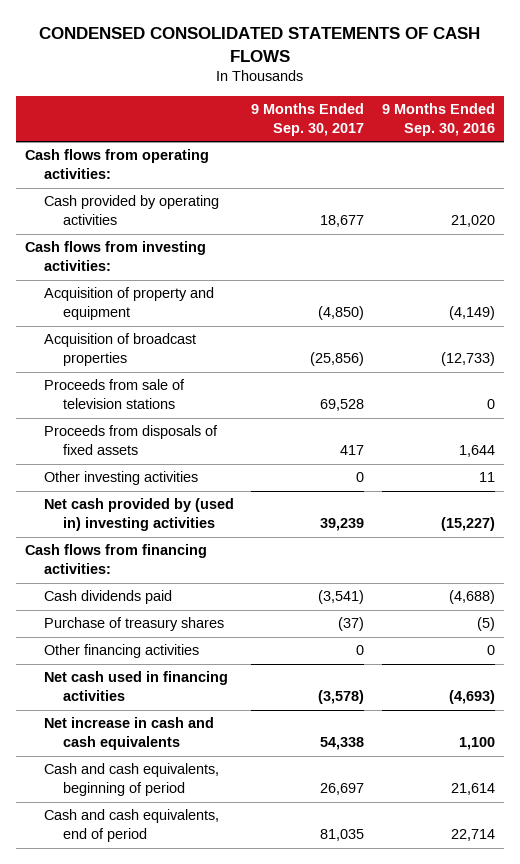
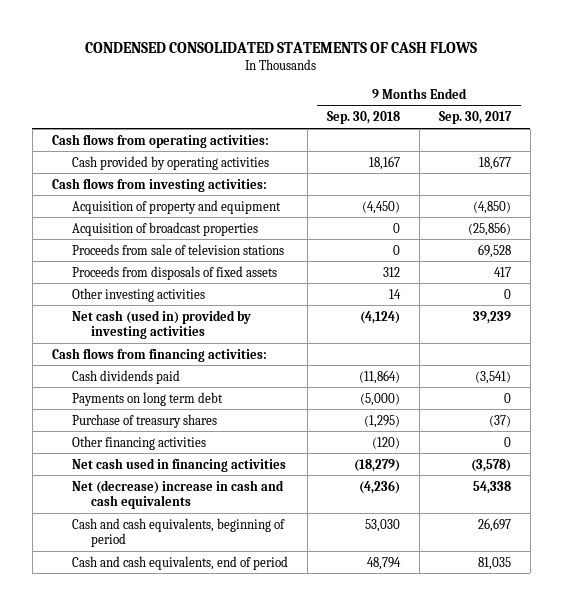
- | 9 Months Ended Sep. 30, 2017 | 9 Months Ended Sep. 30, 2016
+ | 9 Months Ended Sep. 30, 2018 | 9 Months Ended Sep. 30, 2017
- Net cash provided by (used in) investing activities | 39,239 | (15,227)
+ Net cash (used in) provided by investing activities | (4,124) | 39,239
+ Payments on long term debt | (5,000) | 0
- Net increase in cash and cash equivalents | 54,338 | 1,100
+ Net (decrease) increase in cash and cash equivalents | (4,236) | 54,338

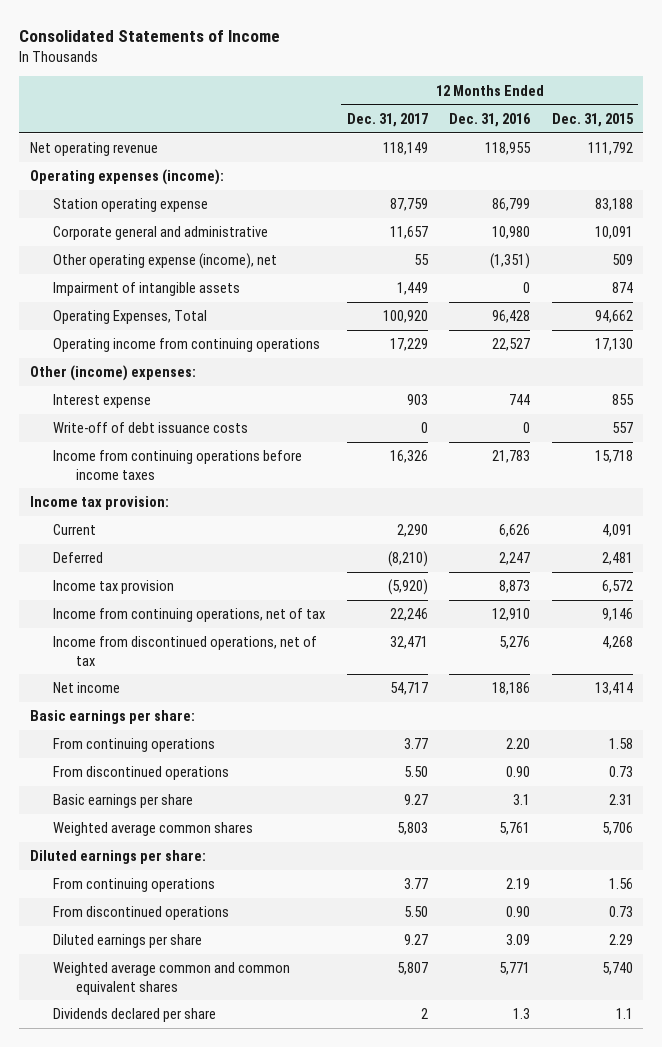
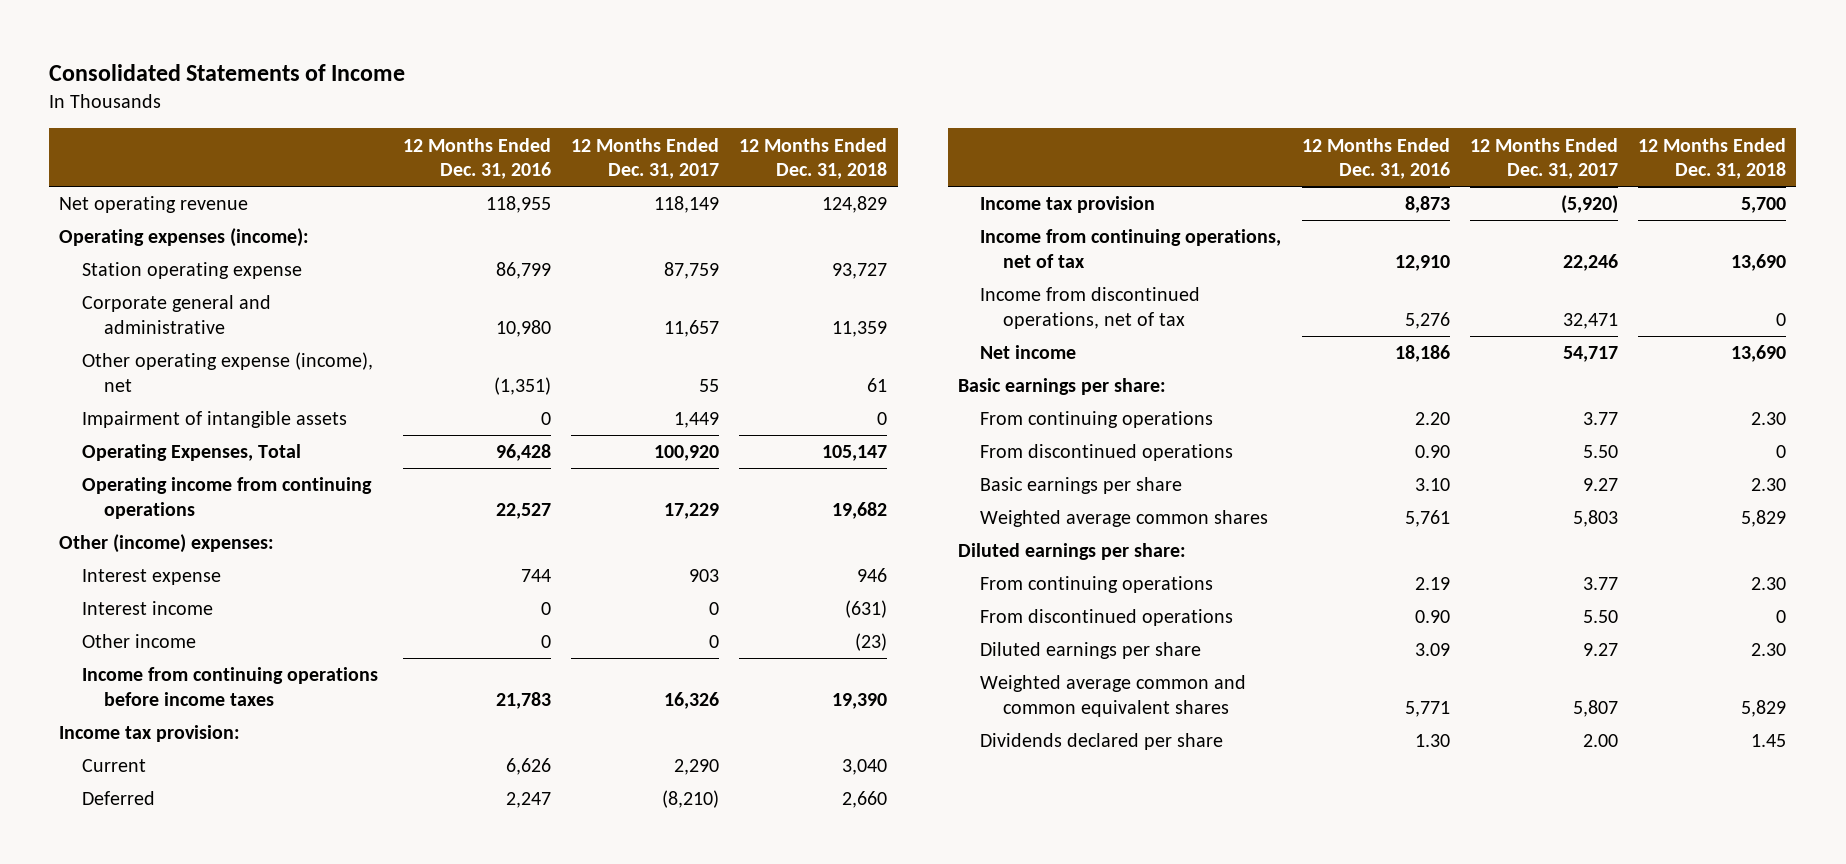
- | 12 Months Ended Dec. 31, 2017 | 12 Months Ended Dec. 31, 2016 | 12 Months Ended Dec. 31, 2015
+ | 12 Months Ended Dec. 31, 2016 | 12 Months Ended Dec. 31, 2017 | 12 Months Ended Dec. 31, 2018
- Write-off of debt issuance costs | 0 | 0 | 557
+ Interest income | 0 | 0 | (631)
+ Other income | 0 | 0 | (23)
- Basic earnings per share | 9.27 | 3.1 | 2.31
+ Basic earnings per share | 3.10 | 9.27 | 2.30
- Dividends declared per share | 2 | 1.3 | 1.1
+ Dividends declared per share | 1.30 | 2.00 | 1.45

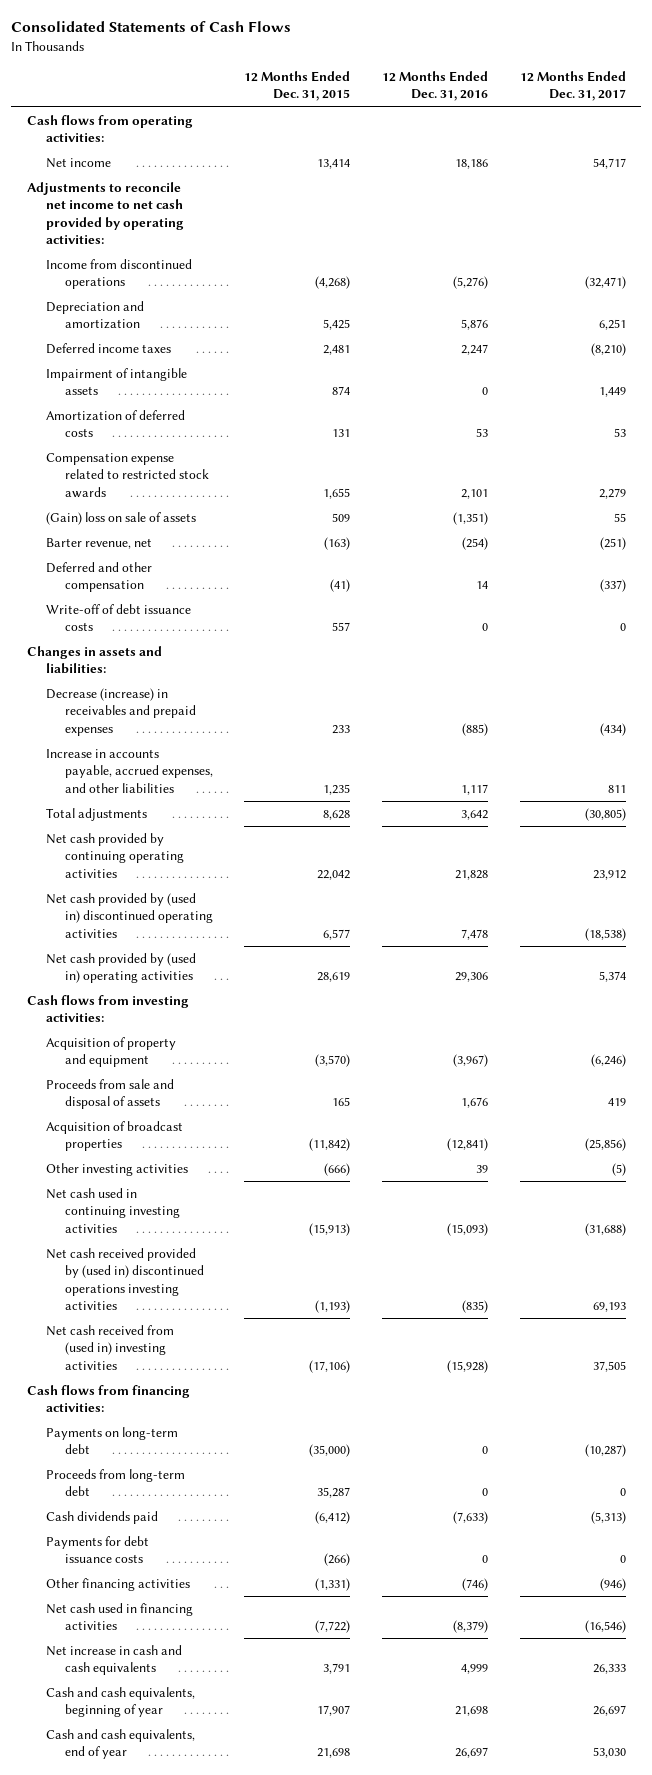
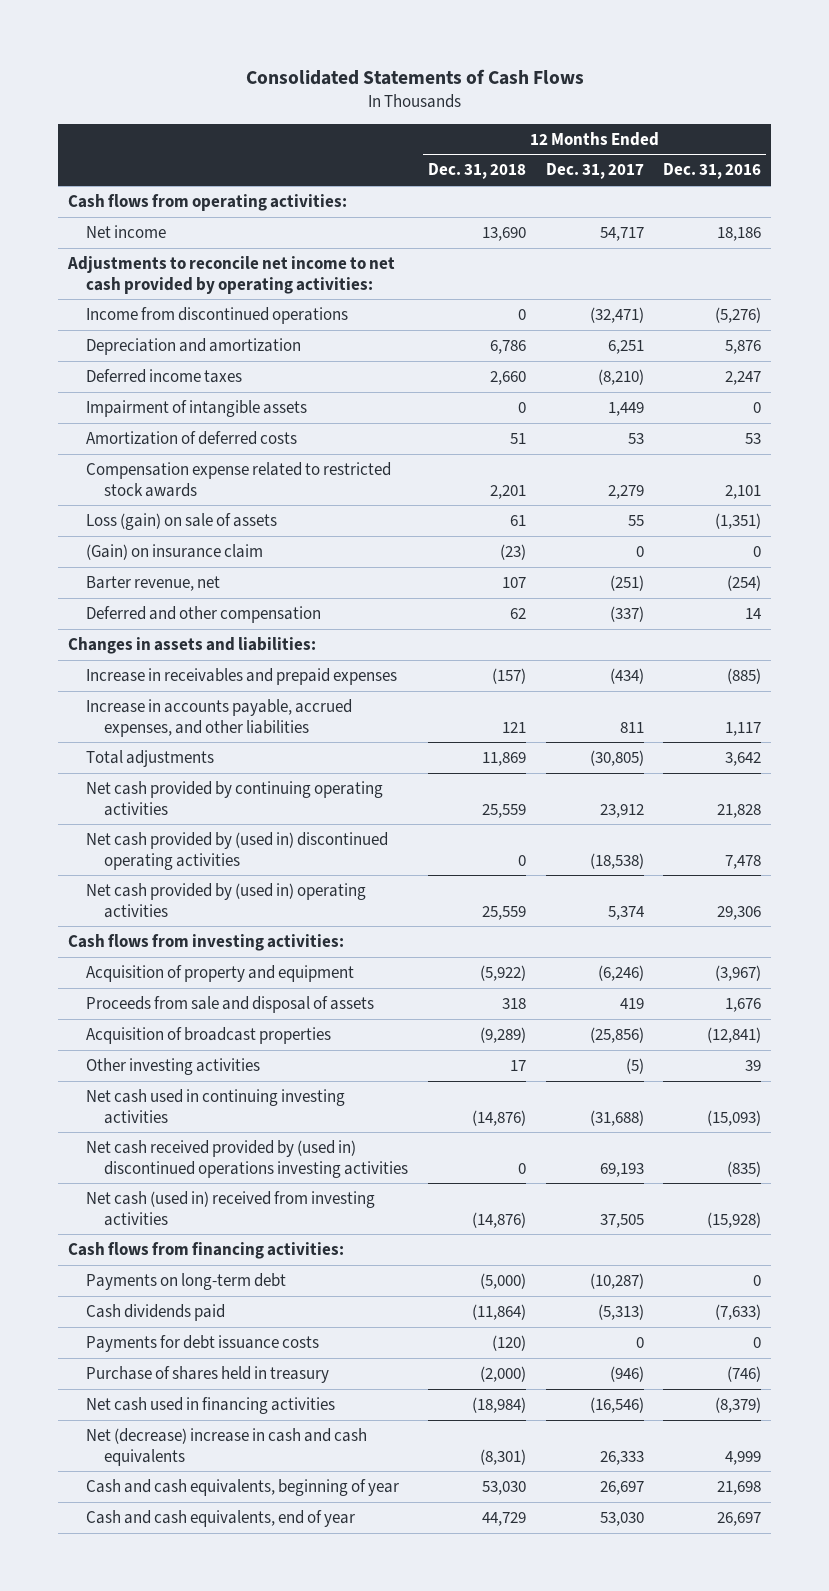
- | 12 Months Ended Dec. 31, 2015 | 12 Months Ended Dec. 31, 2016 | 12 Months Ended Dec. 31, 2017
+ | 12 Months Ended Dec. 31, 2018 | 12 Months Ended Dec. 31, 2017 | 12 Months Ended Dec. 31, 2016
- (Gain) loss on sale of assets | 509 | (1,351) | 55
+ Loss (gain) on sale of assets | 61 | 55 | (1,351)
+ (Gain) on insurance claim | (23) | 0 | 0
- Write-off of debt issuance costs | 557 | 0 | 0
- Decrease (increase) in receivables and prepaid expenses | 233 | (885) | (434)
+ Increase in receivables and prepaid expenses | (157) | (434) | (885)
- Net cash received from (used in) investing activities | (17,106) | (15,928) | 37,505
+ Net cash (used in) received from investing activities | (14,876) | 37,505 | (15,928)
- Proceeds from long-term debt | 35,287 | 0 | 0
- Other financing activities | (1,331) | (746) | (946)
+ Purchase of shares held in treasury | (2,000) | (946) | (746)
- Net increase in cash and cash equivalents | 3,791 | 4,999 | 26,333
+ Net (decrease) increase in cash and cash equivalents | (8,301) | 26,333 | 4,999

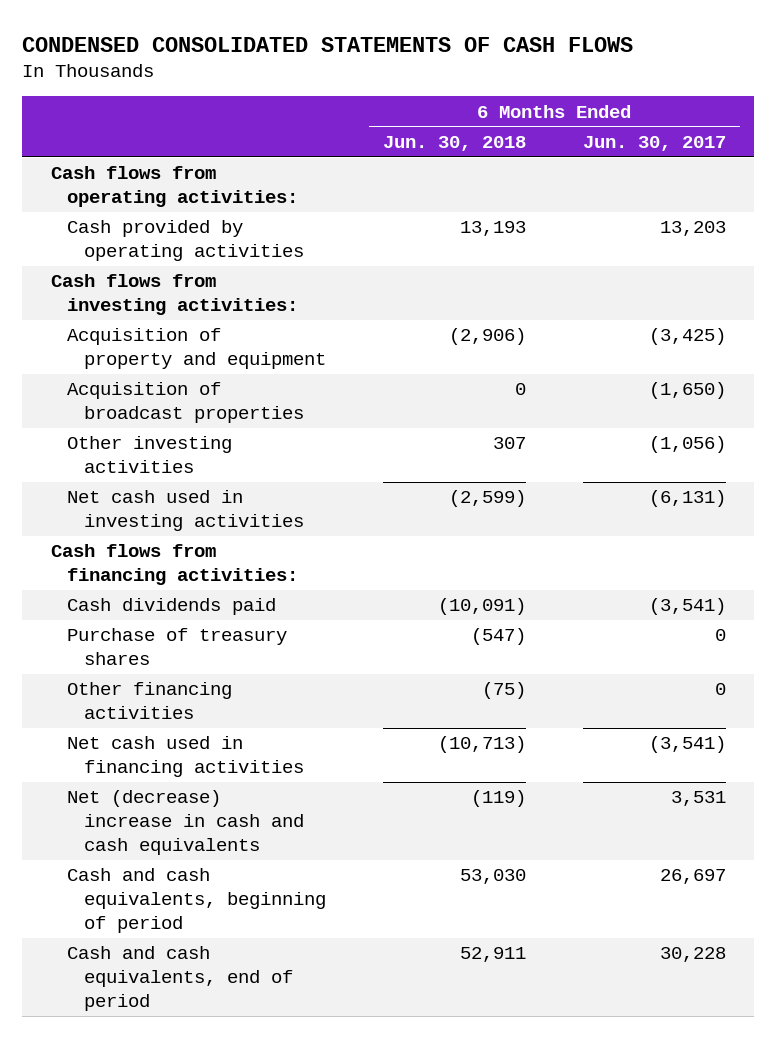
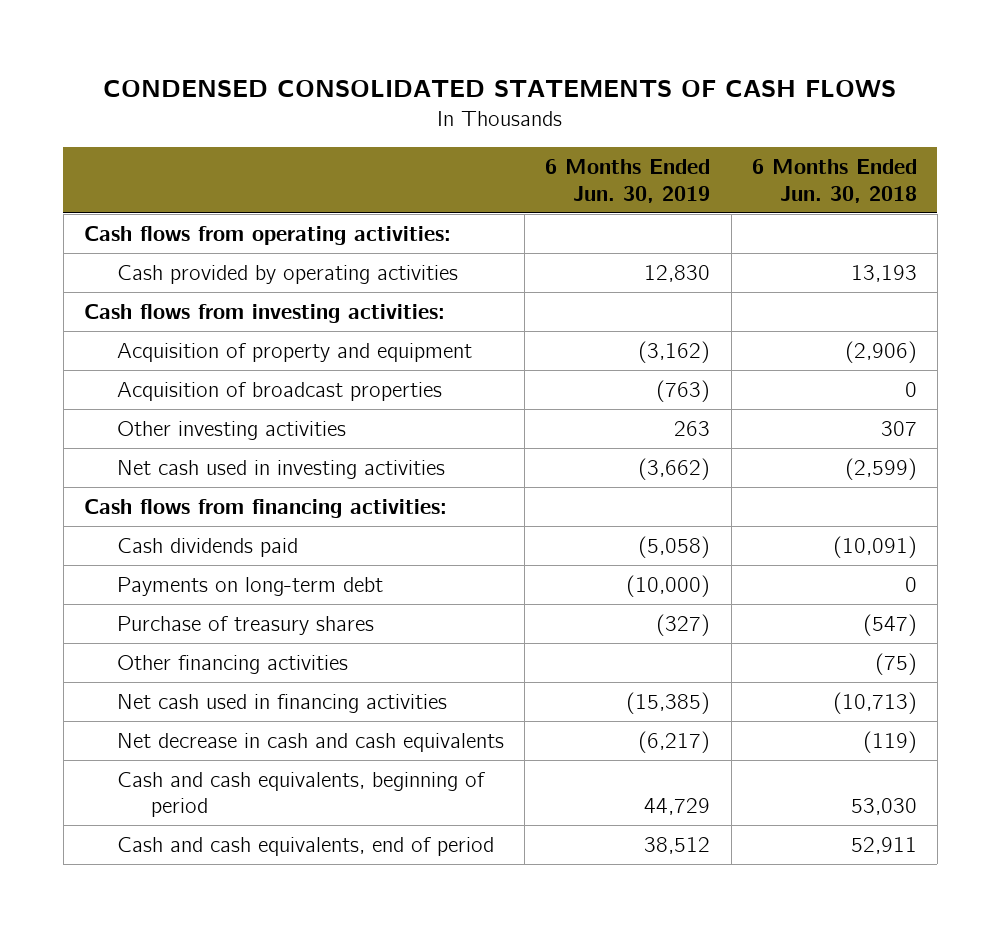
- | 6 Months Ended Jun. 30, 2018 | 6 Months Ended Jun. 30, 2017
+ | 6 Months Ended Jun. 30, 2019 | 6 Months Ended Jun. 30, 2018
+ Payments on long-term debt | (10,000) | 0
- Net (decrease) increase in cash and cash equivalents | (119) | 3,531
+ Net decrease in cash and cash equivalents | (6,217) | (119)

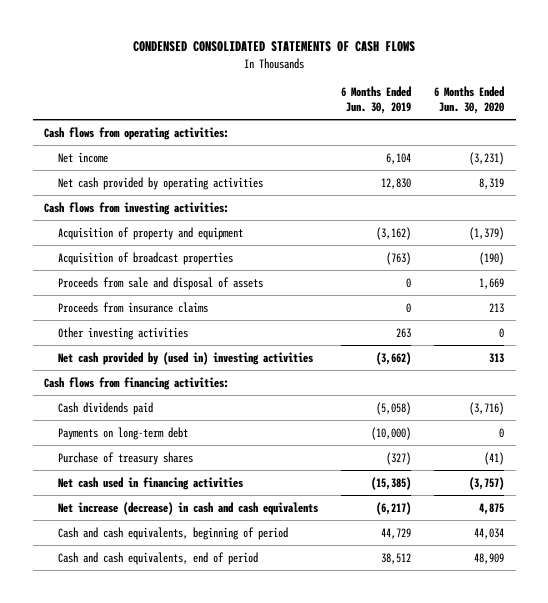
- | 6 Months Ended Jun. 30, 2019 | 6 Months Ended Jun. 30, 2018
+ | 6 Months Ended Jun. 30, 2019 | 6 Months Ended Jun. 30, 2020
- Cash provided by operating activities | 12,830 | 13,193
+ Net income | 6,104 | (3,231)
+ Net cash provided by operating activities | 12,830 | 8,319
+ Proceeds from sale and disposal of assets | 0 | 1,669
+ Proceeds from insurance claims | 0 | 213
- Net cash used in investing activities | (3,662) | (2,599)
+ Net cash provided by (used in) investing activities | (3,662) | 313
- Other financing activities | | (75)
- Net decrease in cash and cash equivalents | (6,217) | (119)
+ Net increase (decrease) in cash and cash equivalents | (6,217) | 4,875

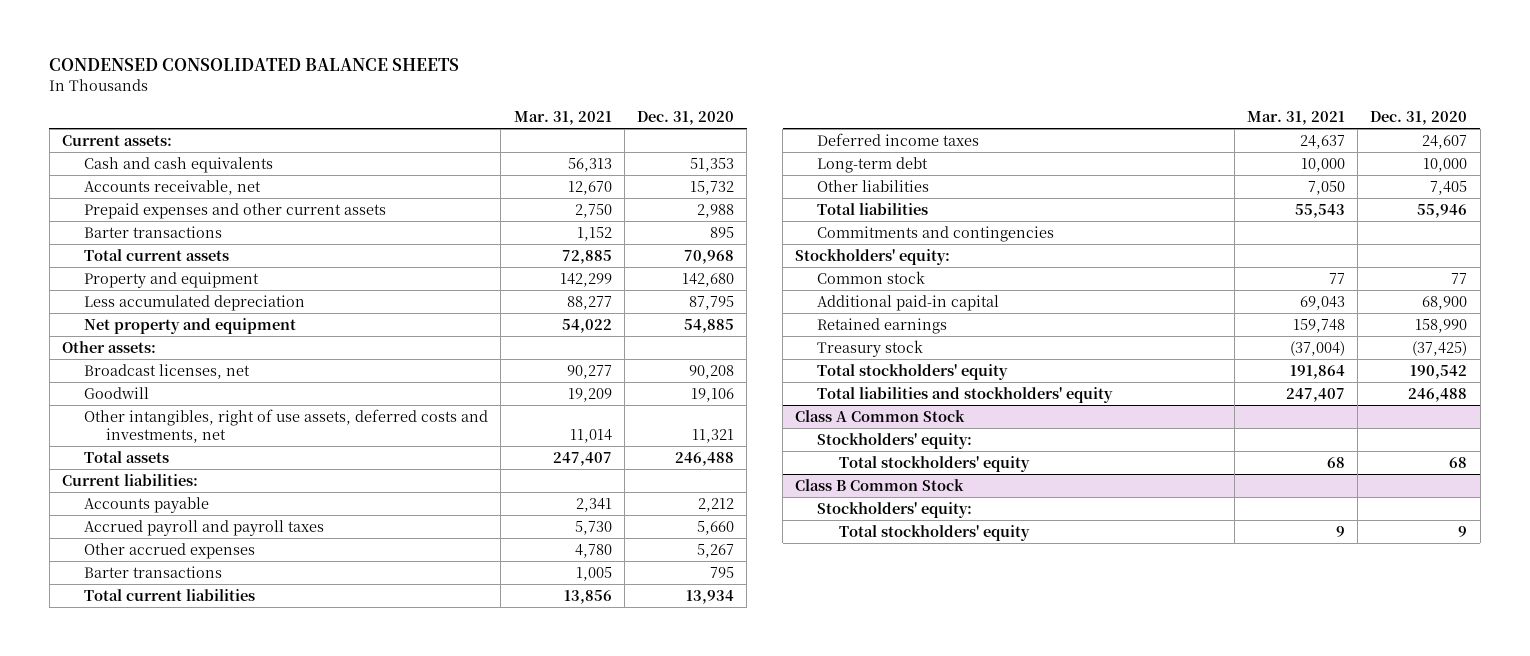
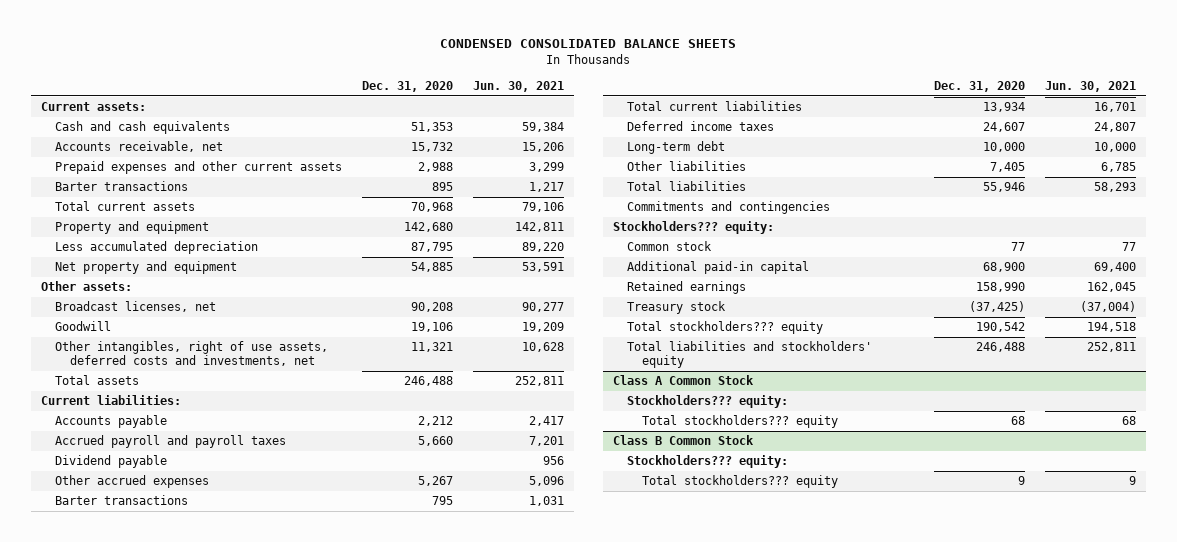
- | Mar. 31, 2021 | Dec. 31, 2020
+ | Dec. 31, 2020 | Jun. 30, 2021
+ Dividend payable | | 956
- Stockholders' equity:
+ Stockholders??? equity:
- Total stockholders' equity | 191,864 | 190,542
+ Total stockholders??? equity | 190,542 | 194,518
@ Class A Common Stock
- Stockholders' equity:
- Total stockholders' equity | 68 | 68
+ Stockholders??? equity:
+ Total stockholders??? equity | 68 | 68
@ Class B Common Stock
- Stockholders' equity:
- Total stockholders' equity | 9 | 9
+ Stockholders??? equity:
+ Total stockholders??? equity | 9 | 9

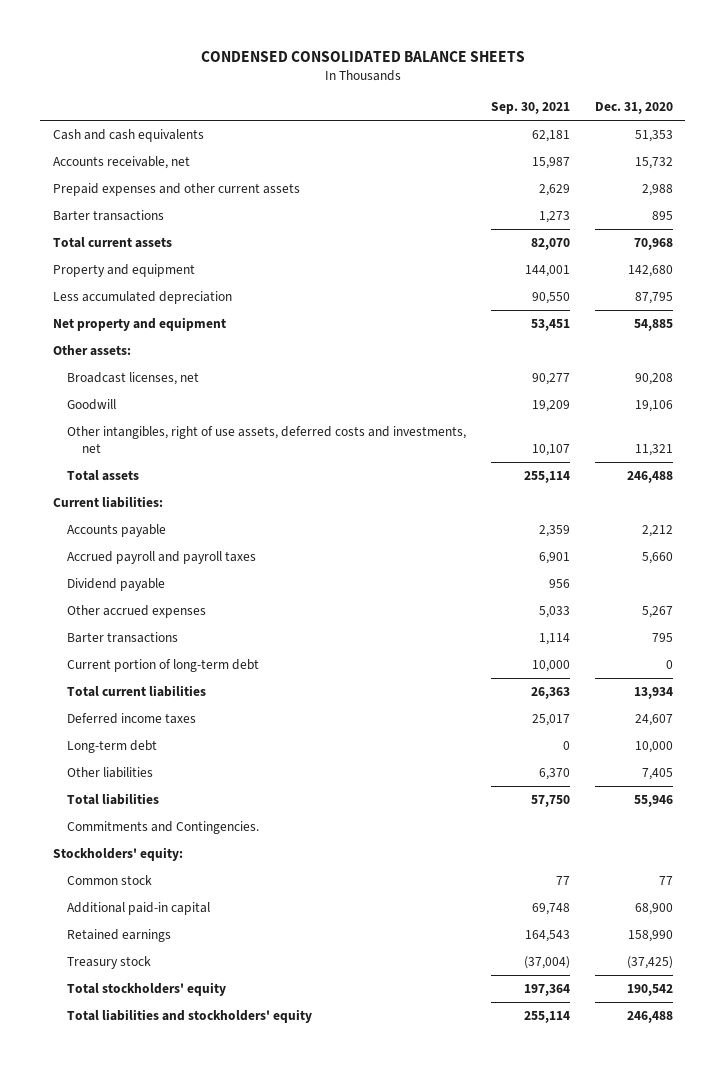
- | Dec. 31, 2020 | Jun. 30, 2021
+ | Sep. 30, 2021 | Dec. 31, 2020
- Current assets:
+ Current portion of long-term debt | 10,000 | 0
- Commitments and contingencies
- Stockholders??? equity:
+ Commitments and Contingencies.
+ Stockholders' equity:
- Total stockholders??? equity | 190,542 | 194,518
+ Total stockholders' equity | 197,364 | 190,542
- Class A Common Stock
- Stockholders??? equity:
- Total stockholders??? equity | 68 | 68
- Class B Common Stock
- Stockholders??? equity:
- Total stockholders??? equity | 9 | 9

